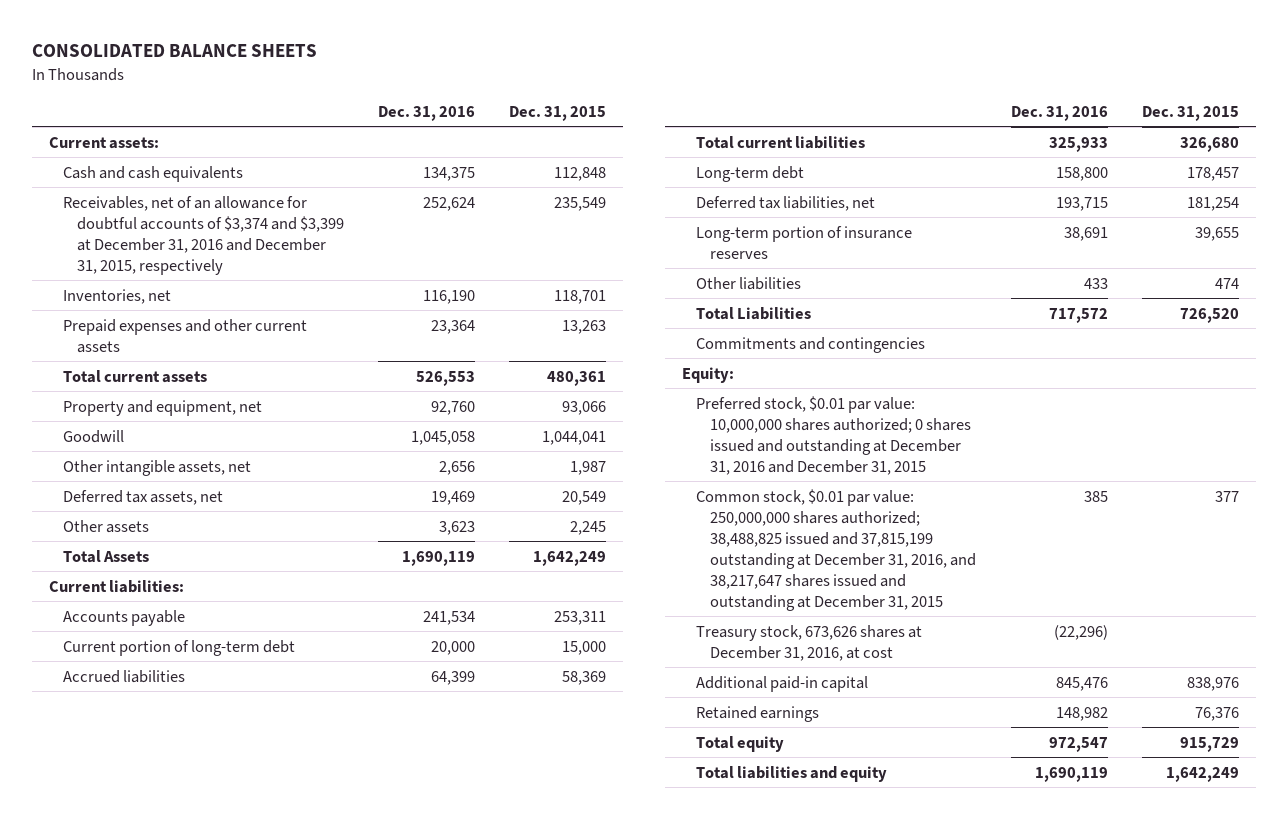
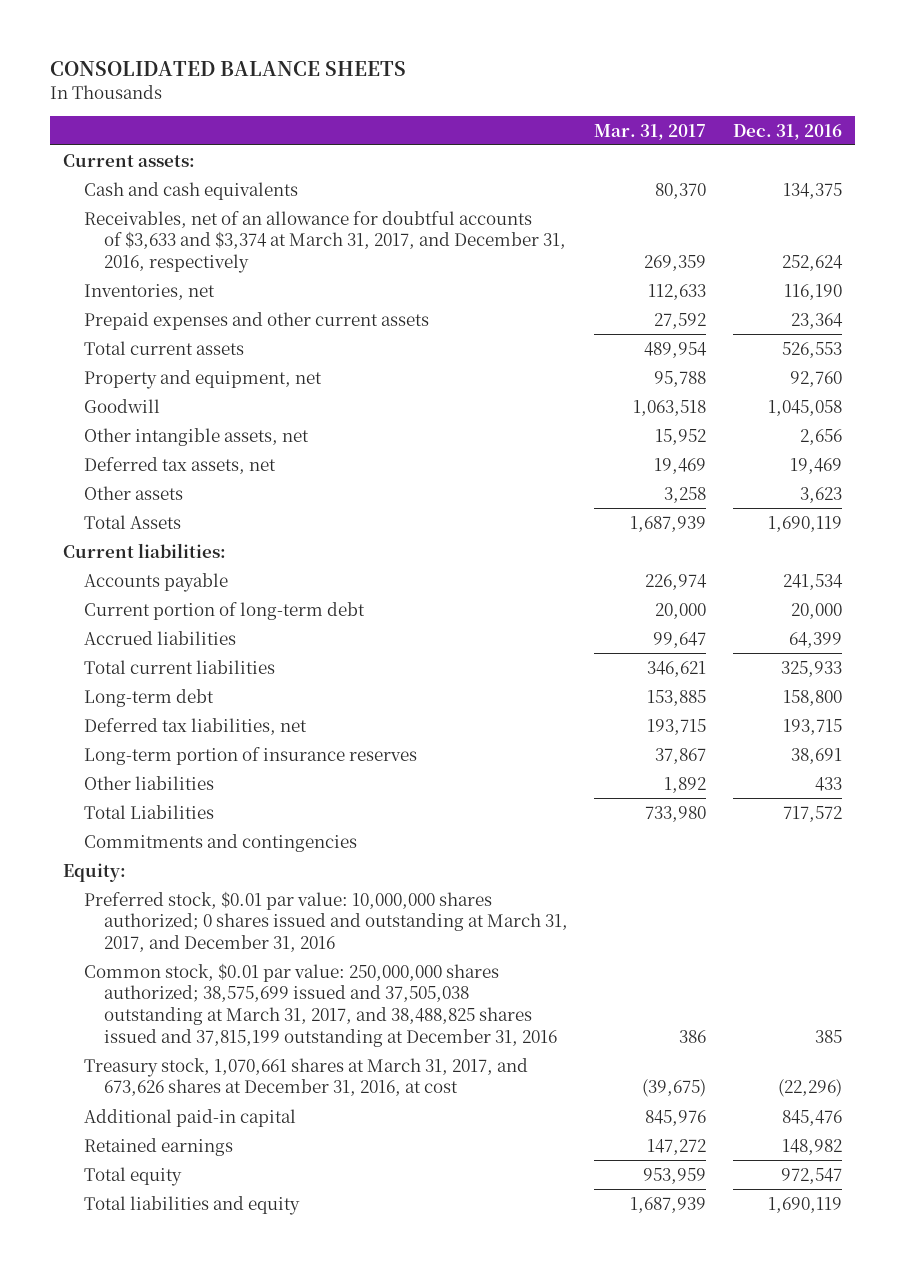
- | Dec. 31, 2016 | Dec. 31, 2015
+ | Mar. 31, 2017 | Dec. 31, 2016
- Receivables, net of an allowance for doubtful accounts of $3,374 and $3,399 at December 31, 2016 and December 31, 2015, respectively | 252,624 | 235,549
+ Receivables, net of an allowance for doubtful accounts of $3,633 and $3,374 at March 31, 2017, and December 31, 2016, respectively | 269,359 | 252,624
- Preferred stock, $0.01 par value: 10,000,000 shares authorized; 0 shares issued and outstanding at December 31, 2016 and December 31, 2015
- Common stock, $0.01 par value: 250,000,000 shares authorized; 38,488,825 issued and 37,815,199 outstanding at December 31, 2016, and 38,217,647 shares issued and outstanding at December 31, 2015 | 385 | 377
- Treasury stock, 673,626 shares at December 31, 2016, at cost | (22,296) |
+ Preferred stock, $0.01 par value: 10,000,000 shares authorized; 0 shares issued and outstanding at March 31, 2017, and December 31, 2016
+ Common stock, $0.01 par value: 250,000,000 shares authorized; 38,575,699 issued and 37,505,038 outstanding at March 31, 2017, and 38,488,825 shares issued and 37,815,199 outstanding at December 31, 2016 | 386 | 385
+ Treasury stock, 1,070,661 shares at March 31, 2017, and 673,626 shares at December 31, 2016, at cost | (39,675) | (22,296)

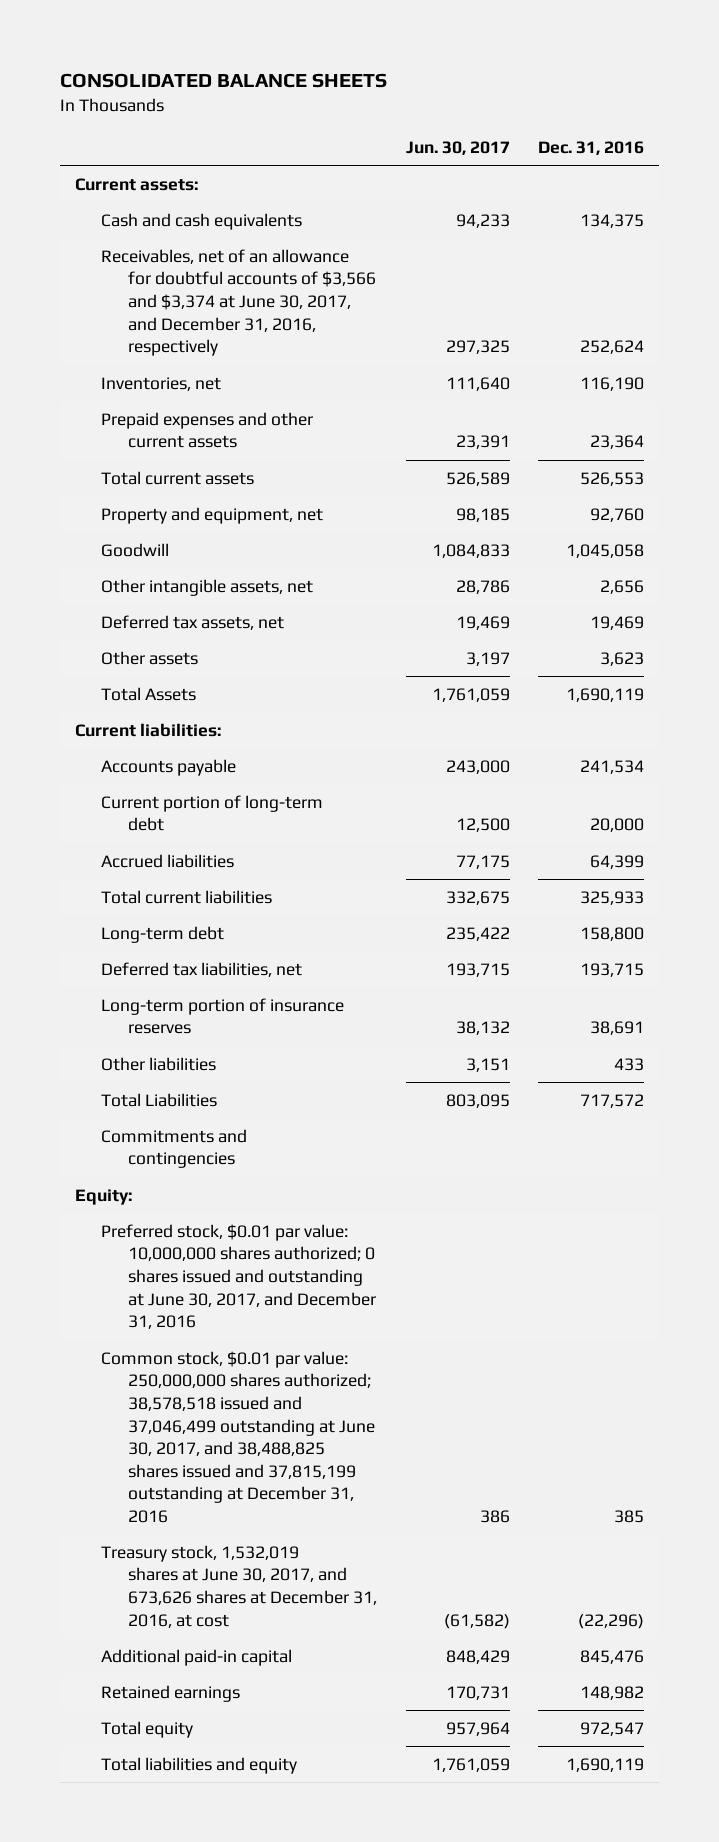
- | Mar. 31, 2017 | Dec. 31, 2016
+ | Jun. 30, 2017 | Dec. 31, 2016
- Receivables, net of an allowance for doubtful accounts of $3,633 and $3,374 at March 31, 2017, and December 31, 2016, respectively | 269,359 | 252,624
+ Receivables, net of an allowance for doubtful accounts of $3,566 and $3,374 at June 30, 2017, and December 31, 2016, respectively | 297,325 | 252,624
- Preferred stock, $0.01 par value: 10,000,000 shares authorized; 0 shares issued and outstanding at March 31, 2017, and December 31, 2016
- Common stock, $0.01 par value: 250,000,000 shares authorized; 38,575,699 issued and 37,505,038 outstanding at March 31, 2017, and 38,488,825 shares issued and 37,815,199 outstanding at December 31, 2016 | 386 | 385
- Treasury stock, 1,070,661 shares at March 31, 2017, and 673,626 shares at December 31, 2016, at cost | (39,675) | (22,296)
+ Preferred stock, $0.01 par value: 10,000,000 shares authorized; 0 shares issued and outstanding at June 30, 2017, and December 31, 2016
+ Common stock, $0.01 par value: 250,000,000 shares authorized; 38,578,518 issued and 37,046,499 outstanding at June 30, 2017, and 38,488,825 shares issued and 37,815,199 outstanding at December 31, 2016 | 386 | 385
+ Treasury stock, 1,532,019 shares at June 30, 2017, and 673,626 shares at December 31, 2016, at cost | (61,582) | (22,296)

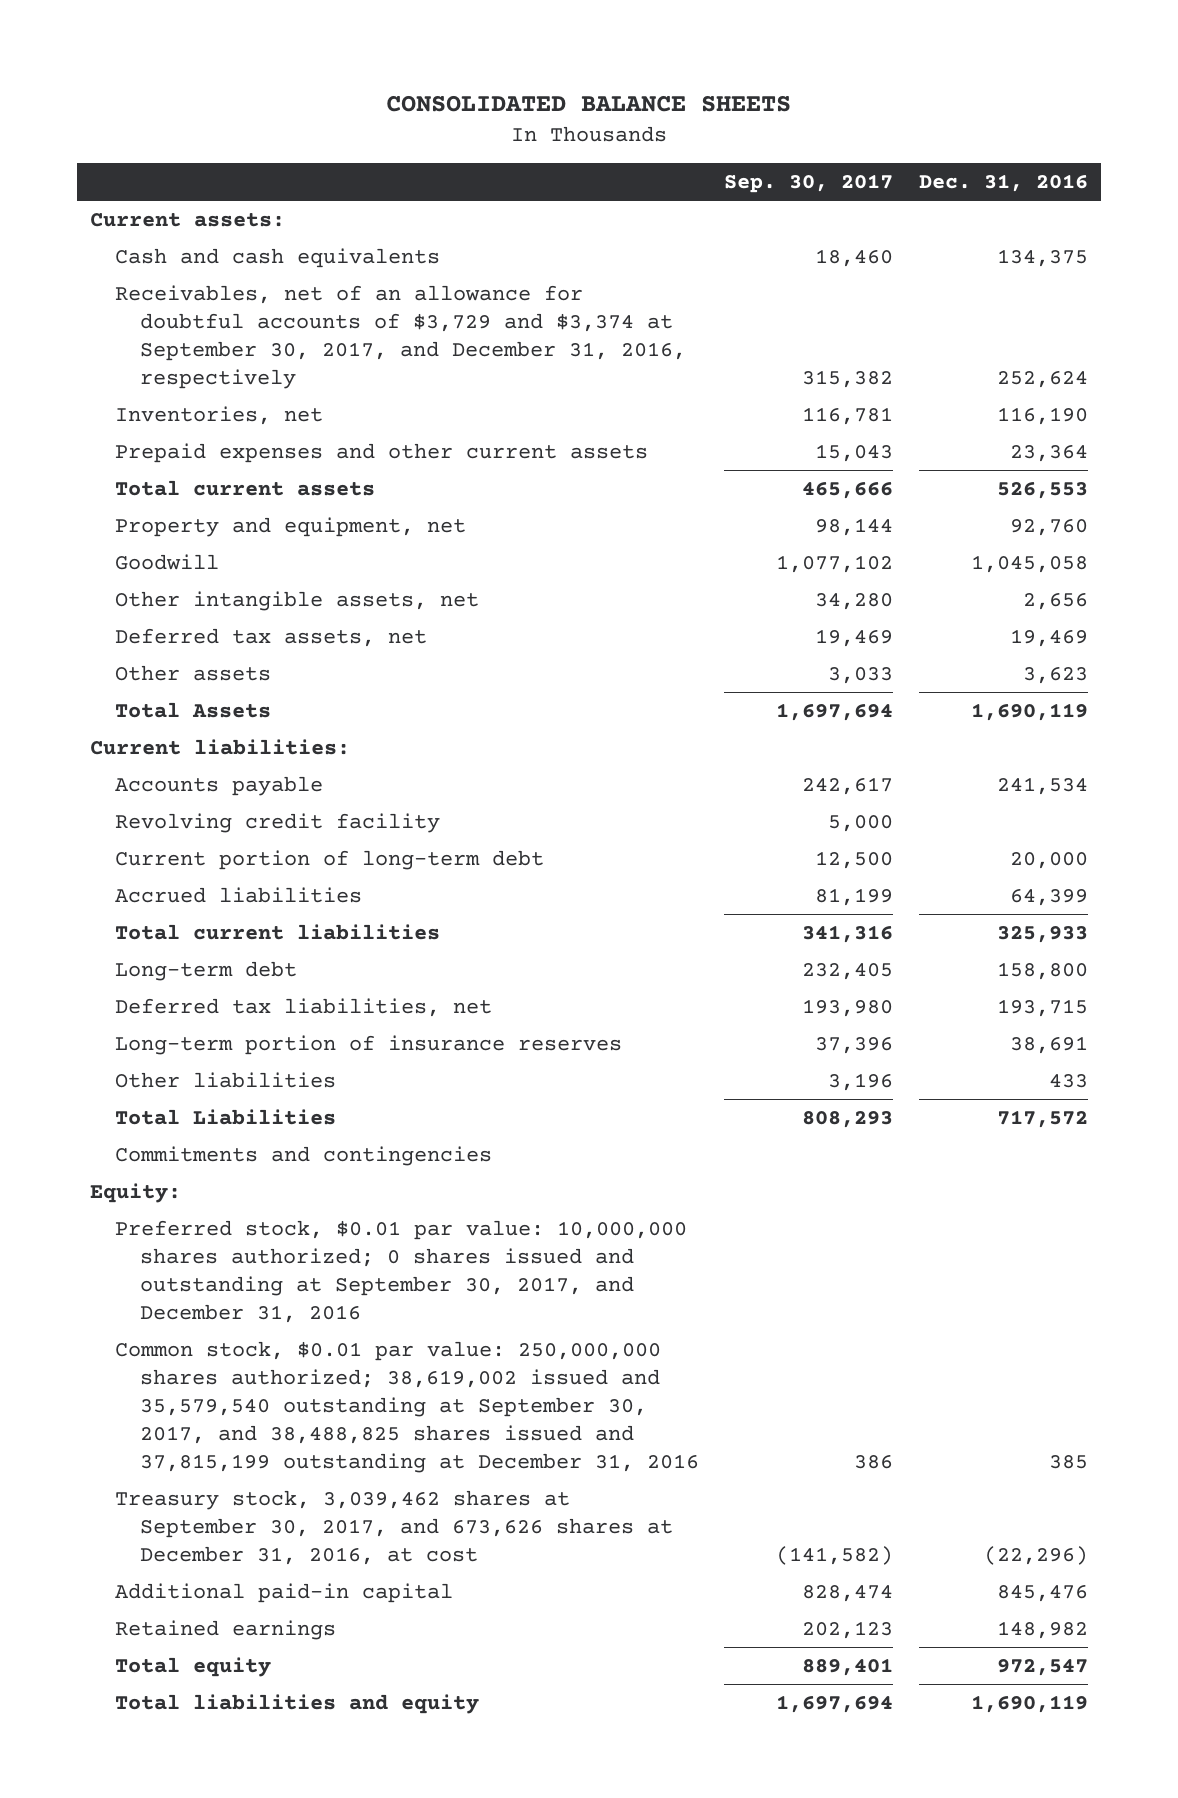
- | Jun. 30, 2017 | Dec. 31, 2016
+ | Sep. 30, 2017 | Dec. 31, 2016
- Receivables, net of an allowance for doubtful accounts of $3,566 and $3,374 at June 30, 2017, and December 31, 2016, respectively | 297,325 | 252,624
+ Receivables, net of an allowance for doubtful accounts of $3,729 and $3,374 at September 30, 2017, and December 31, 2016, respectively | 315,382 | 252,624
+ Revolving credit facility | 5,000 |
- Preferred stock, $0.01 par value: 10,000,000 shares authorized; 0 shares issued and outstanding at June 30, 2017, and December 31, 2016
- Common stock, $0.01 par value: 250,000,000 shares authorized; 38,578,518 issued and 37,046,499 outstanding at June 30, 2017, and 38,488,825 shares issued and 37,815,199 outstanding at December 31, 2016 | 386 | 385
- Treasury stock, 1,532,019 shares at June 30, 2017, and 673,626 shares at December 31, 2016, at cost | (61,582) | (22,296)
+ Preferred stock, $0.01 par value: 10,000,000 shares authorized; 0 shares issued and outstanding at September 30, 2017, and December 31, 2016
+ Common stock, $0.01 par value: 250,000,000 shares authorized; 38,619,002 issued and 35,579,540 outstanding at September 30, 2017, and 38,488,825 shares issued and 37,815,199 outstanding at December 31, 2016 | 386 | 385
+ Treasury stock, 3,039,462 shares at September 30, 2017, and 673,626 shares at December 31, 2016, at cost | (141,582) | (22,296)

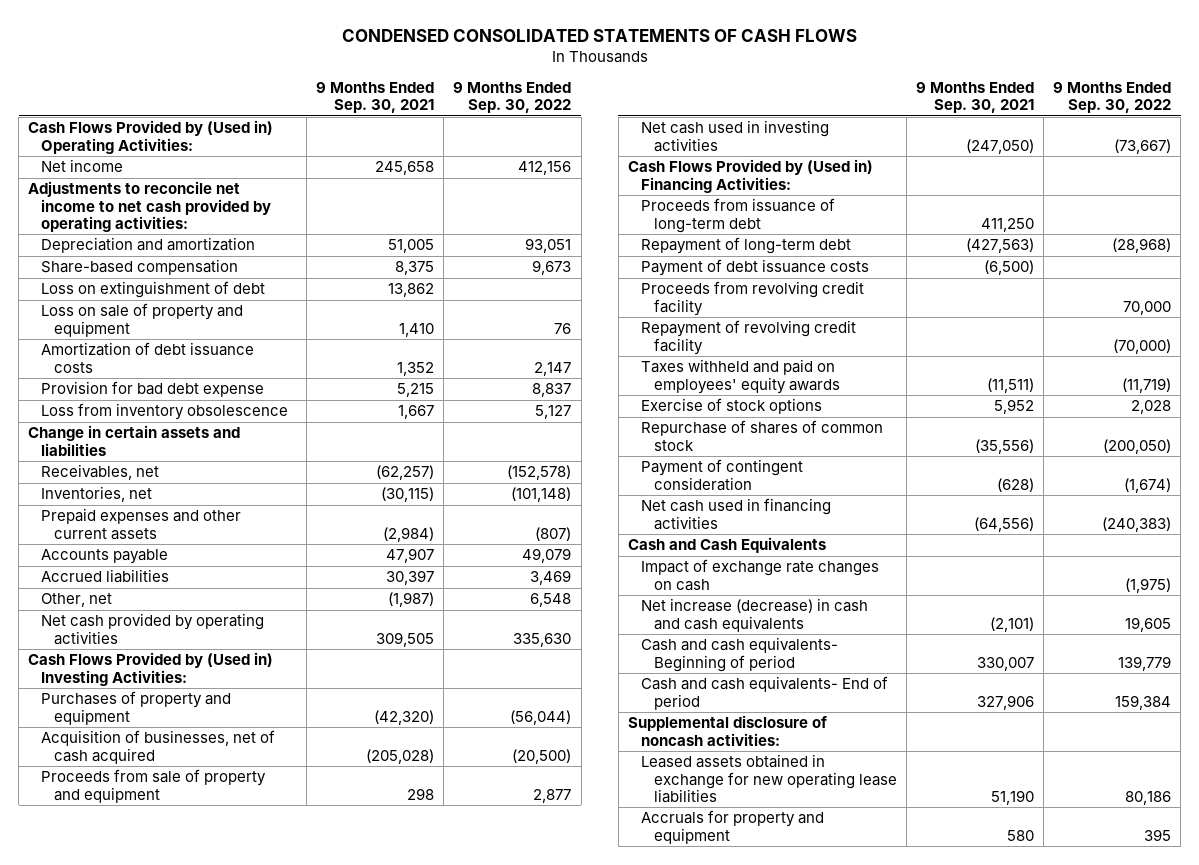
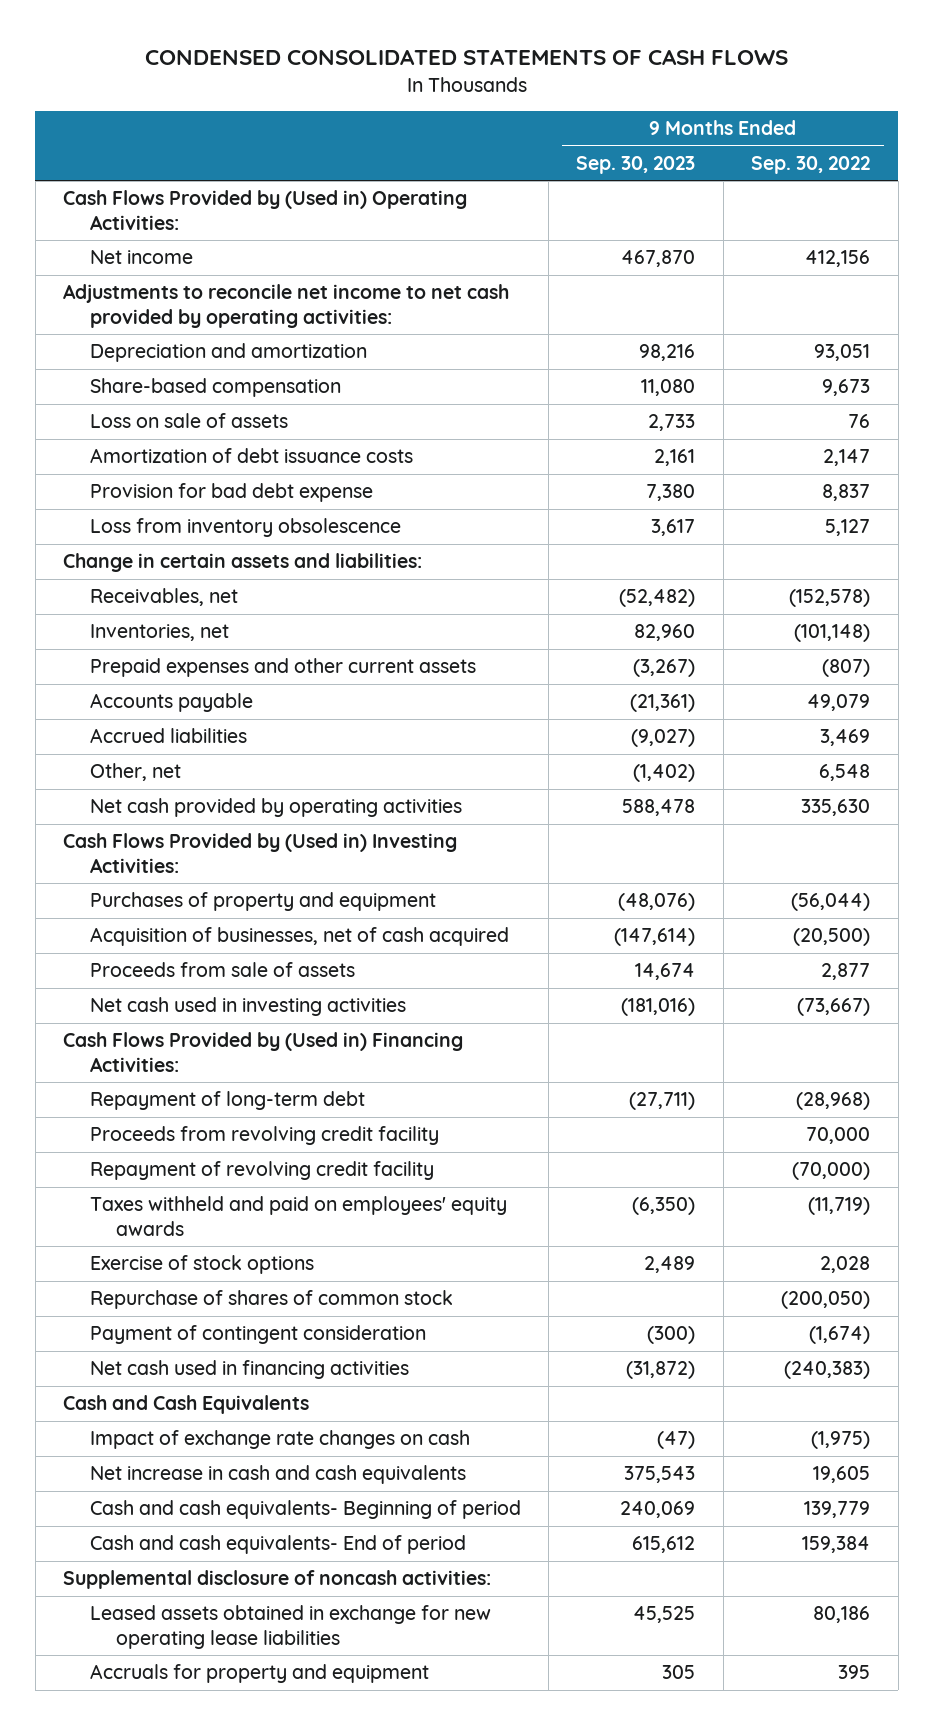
- | 9 Months Ended Sep. 30, 2021 | 9 Months Ended Sep. 30, 2022
+ | 9 Months Ended Sep. 30, 2023 | 9 Months Ended Sep. 30, 2022
- Loss on extinguishment of debt | 13,862 |
- Loss on sale of property and equipment | 1,410 | 76
+ Loss on sale of assets | 2,733 | 76
- Change in certain assets and liabilities
+ Change in certain assets and liabilities:
- Proceeds from sale of property and equipment | 298 | 2,877
+ Proceeds from sale of assets | 14,674 | 2,877
- Proceeds from issuance of long-term debt | 411,250 |
- Payment of debt issuance costs | (6,500) |
- Net increase (decrease) in cash and cash equivalents | (2,101) | 19,605
+ Net increase in cash and cash equivalents | 375,543 | 19,605

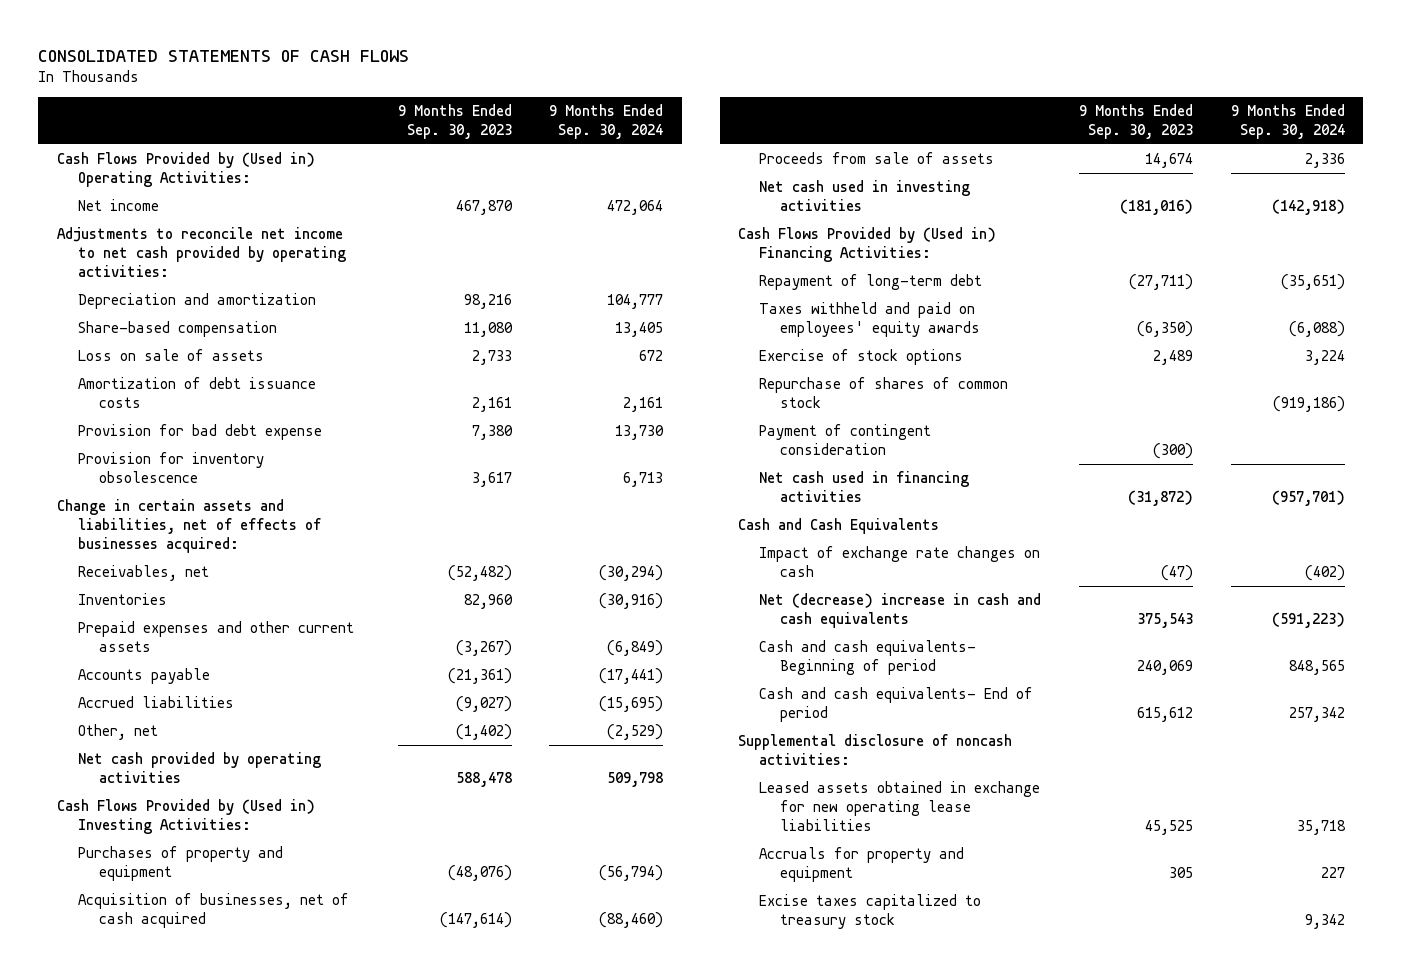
- CONDENSED CONSOLIDATED STATEMENTS OF CASH FLOWS
+ CONSOLIDATED STATEMENTS OF CASH FLOWS
- | 9 Months Ended Sep. 30, 2023 | 9 Months Ended Sep. 30, 2022
+ | 9 Months Ended Sep. 30, 2023 | 9 Months Ended Sep. 30, 2024
- Loss from inventory obsolescence | 3,617 | 5,127
- Change in certain assets and liabilities:
+ Provision for inventory obsolescence | 3,617 | 6,713
+ Change in certain assets and liabilities, net of effects of businesses acquired:
- Inventories, net | 82,960 | (101,148)
+ Inventories | 82,960 | (30,916)
- Proceeds from revolving credit facility | | 70,000
- Repayment of revolving credit facility | | (70,000)
- Net increase in cash and cash equivalents | 375,543 | 19,605
+ Net (decrease) increase in cash and cash equivalents | 375,543 | (591,223)
+ Excise taxes capitalized to treasury stock | | 9,342

